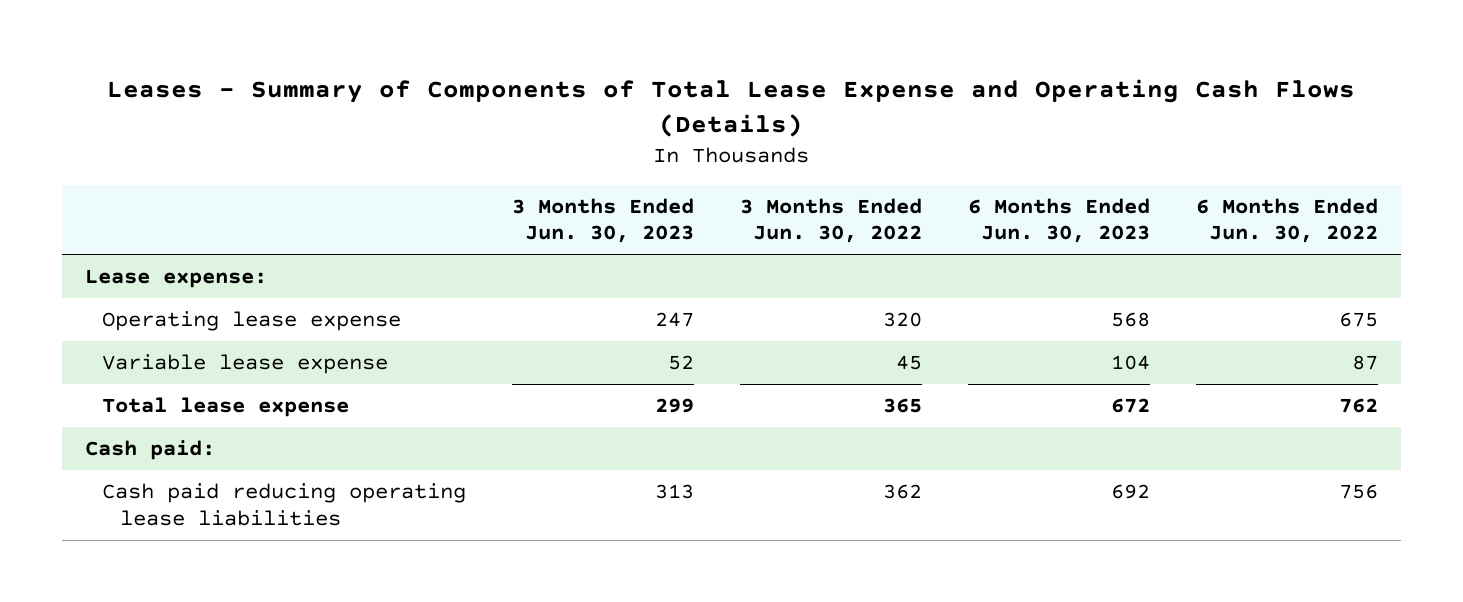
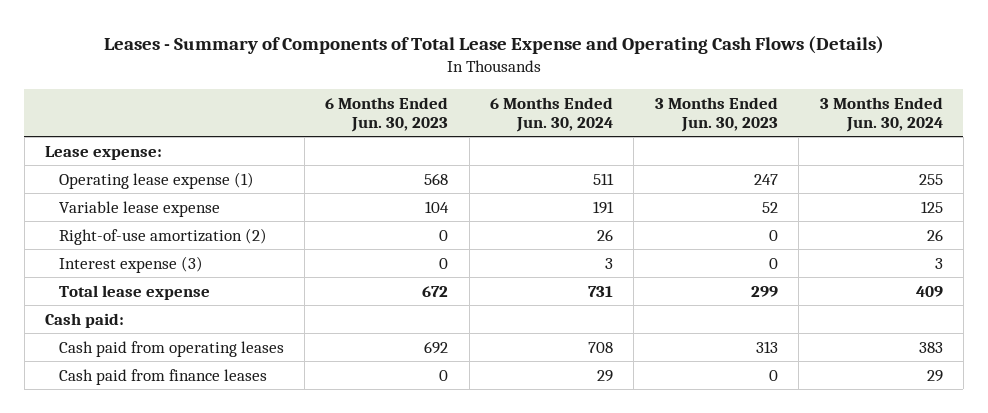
- | 3 Months Ended Jun. 30, 2023 | 3 Months Ended Jun. 30, 2022 | 6 Months Ended Jun. 30, 2023 | 6 Months Ended Jun. 30, 2022
+ | 6 Months Ended Jun. 30, 2023 | 6 Months Ended Jun. 30, 2024 | 3 Months Ended Jun. 30, 2023 | 3 Months Ended Jun. 30, 2024
- Operating lease expense | 247 | 320 | 568 | 675
+ Operating lease expense (1) | 568 | 511 | 247 | 255
+ Right-of-use amortization (2) | 0 | 26 | 0 | 26
+ Interest expense (3) | 0 | 3 | 0 | 3
- Cash paid reducing operating lease liabilities | 313 | 362 | 692 | 756
+ Cash paid from operating leases | 692 | 708 | 313 | 383
+ Cash paid from finance leases | 0 | 29 | 0 | 29

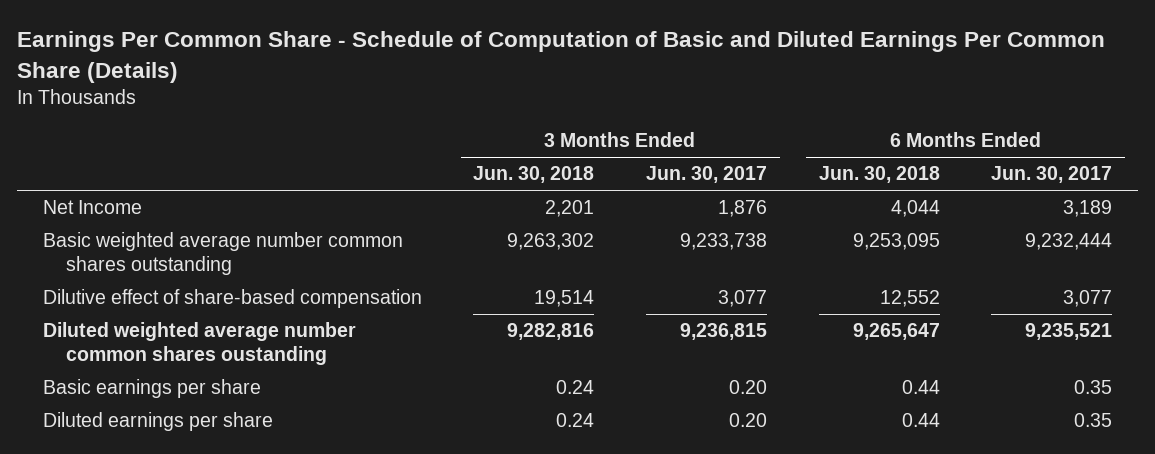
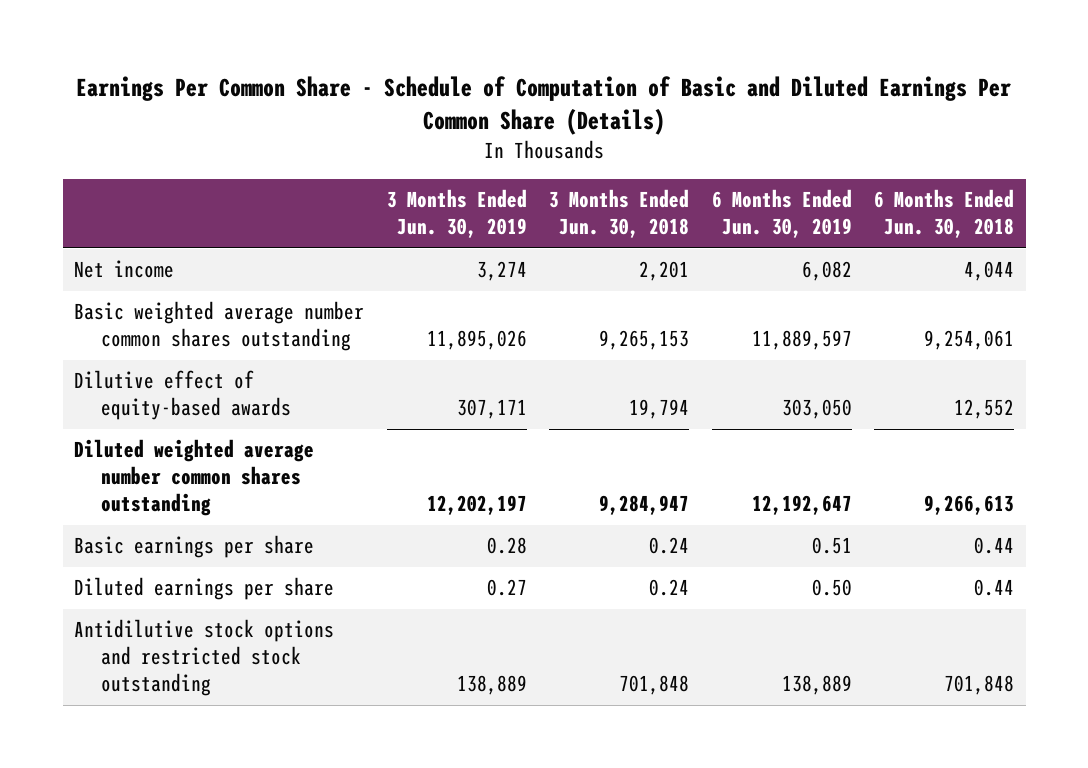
- | 3 Months Ended Jun. 30, 2018 | 3 Months Ended Jun. 30, 2017 | 6 Months Ended Jun. 30, 2018 | 6 Months Ended Jun. 30, 2017
+ | 3 Months Ended Jun. 30, 2019 | 3 Months Ended Jun. 30, 2018 | 6 Months Ended Jun. 30, 2019 | 6 Months Ended Jun. 30, 2018
- Net Income | 2,201 | 1,876 | 4,044 | 3,189
- Basic weighted average number common shares outstanding | 9,263,302 | 9,233,738 | 9,253,095 | 9,232,444
- Dilutive effect of share-based compensation | 19,514 | 3,077 | 12,552 | 3,077
- Diluted weighted average number common shares oustanding | 9,282,816 | 9,236,815 | 9,265,647 | 9,235,521
+ Net income | 3,274 | 2,201 | 6,082 | 4,044
+ Basic weighted average number common shares outstanding | 11,895,026 | 9,265,153 | 11,889,597 | 9,254,061
+ Dilutive effect of equity-based awards | 307,171 | 19,794 | 303,050 | 12,552
+ Diluted weighted average number common shares outstanding | 12,202,197 | 9,284,947 | 12,192,647 | 9,266,613
+ Antidilutive stock options and restricted stock outstanding | 138,889 | 701,848 | 138,889 | 701,848

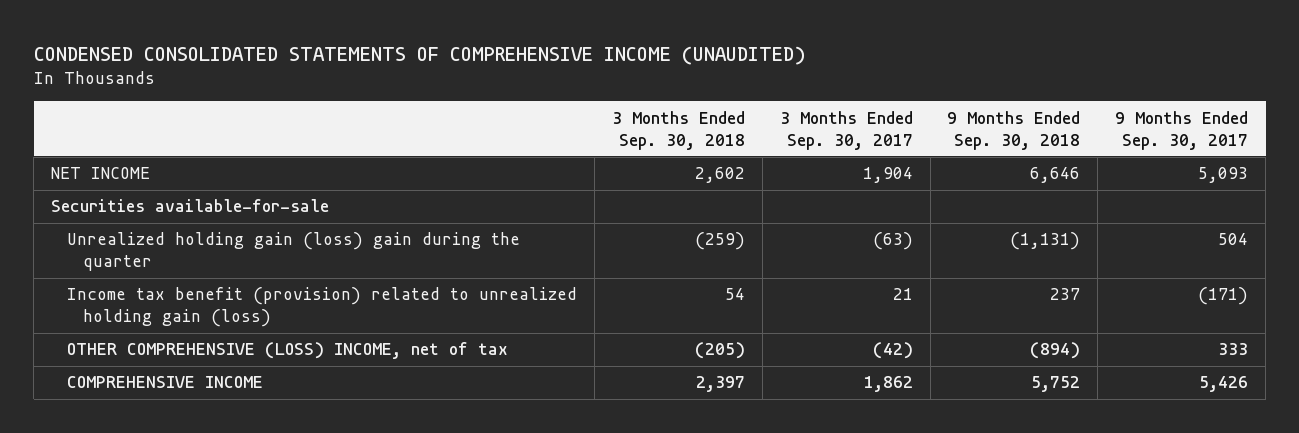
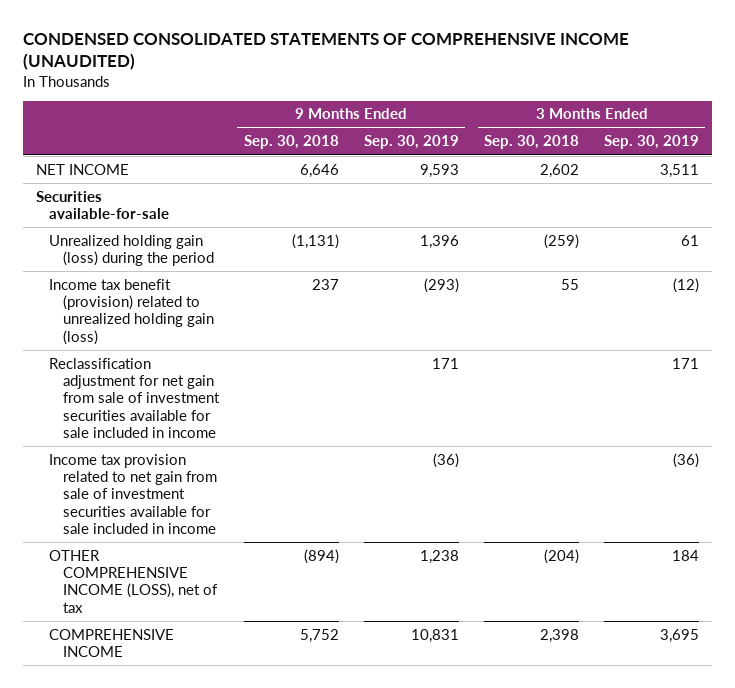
- | 3 Months Ended Sep. 30, 2018 | 3 Months Ended Sep. 30, 2017 | 9 Months Ended Sep. 30, 2018 | 9 Months Ended Sep. 30, 2017
+ | 9 Months Ended Sep. 30, 2018 | 9 Months Ended Sep. 30, 2019 | 3 Months Ended Sep. 30, 2018 | 3 Months Ended Sep. 30, 2019
- Unrealized holding gain (loss) gain during the quarter | (259) | (63) | (1,131) | 504
- Income tax benefit (provision) related to unrealized holding gain (loss) | 54 | 21 | 237 | (171)
- OTHER COMPREHENSIVE (LOSS) INCOME, net of tax | (205) | (42) | (894) | 333
- COMPREHENSIVE INCOME | 2,397 | 1,862 | 5,752 | 5,426
+ Unrealized holding gain (loss) during the period | (1,131) | 1,396 | (259) | 61
+ Income tax benefit (provision) related to unrealized holding gain (loss) | 237 | (293) | 55 | (12)
+ Reclassification adjustment for net gain from sale of investment securities available for sale included in income | | 171 | | 171
+ Income tax provision related to net gain from sale of investment securities available for sale included in income | | (36) | | (36)
+ OTHER COMPREHENSIVE INCOME (LOSS), net of tax | (894) | 1,238 | (204) | 184
+ COMPREHENSIVE INCOME | 5,752 | 10,831 | 2,398 | 3,695

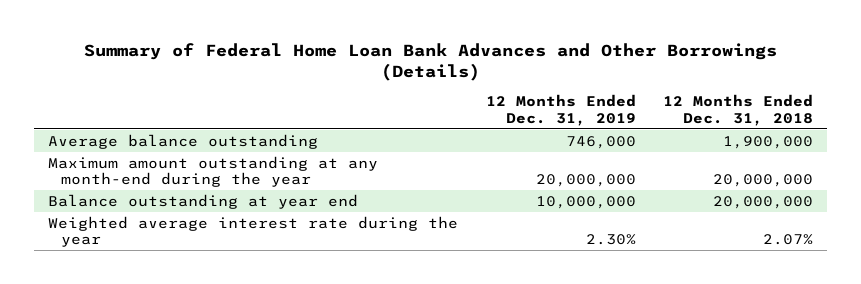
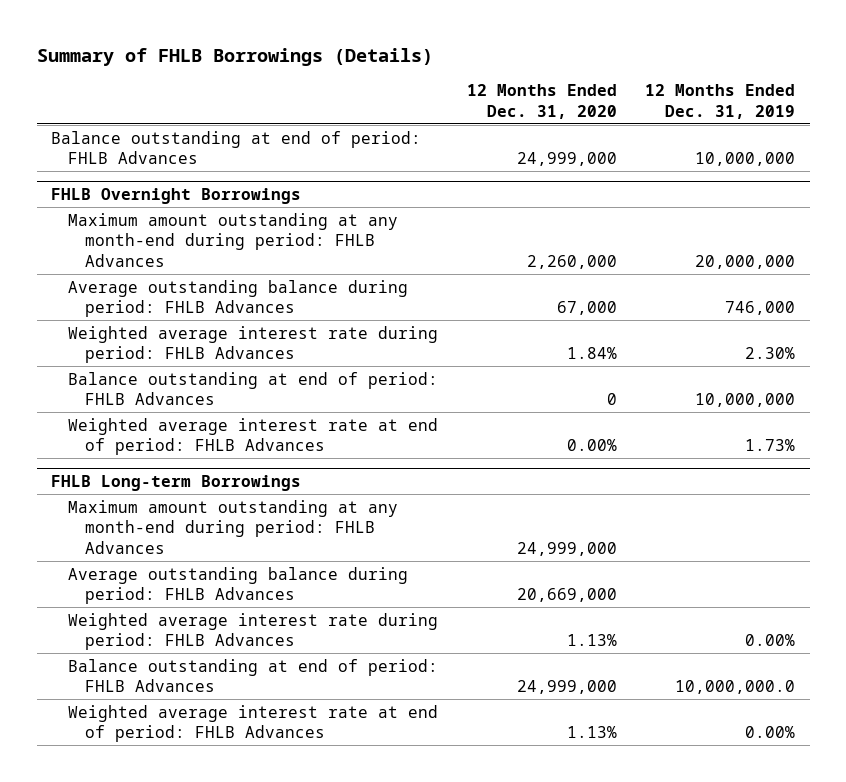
- Summary of Federal Home Loan Bank Advances and Other Borrowings (Details)
+ Summary of FHLB Borrowings (Details)
- | 12 Months Ended Dec. 31, 2019 | 12 Months Ended Dec. 31, 2018
+ | 12 Months Ended Dec. 31, 2020 | 12 Months Ended Dec. 31, 2019
- Average balance outstanding | 746,000 | 1,900,000
- Maximum amount outstanding at any month-end during the year | 20,000,000 | 20,000,000
- Balance outstanding at year end | 10,000,000 | 20,000,000
- Weighted average interest rate during the year | 2.30% | 2.07%
+ Balance outstanding at end of period: FHLB Advances | 24,999,000 | 10,000,000
+ FHLB Overnight Borrowings
+ Maximum amount outstanding at any month-end during period: FHLB Advances | 2,260,000 | 20,000,000
+ Average outstanding balance during period: FHLB Advances | 67,000 | 746,000
+ Weighted average interest rate during period: FHLB Advances | 1.84% | 2.30%
+ Balance outstanding at end of period: FHLB Advances | 0 | 10,000,000
+ Weighted average interest rate at end of period: FHLB Advances | 0.00% | 1.73%
+ FHLB Long-term Borrowings
+ Maximum amount outstanding at any month-end during period: FHLB Advances | 24,999,000 |
+ Average outstanding balance during period: FHLB Advances | 20,669,000 |
+ Weighted average interest rate during period: FHLB Advances | 1.13% | 0.00%
+ Balance outstanding at end of period: FHLB Advances | 24,999,000 | 10,000,000.0
+ Weighted average interest rate at end of period: FHLB Advances | 1.13% | 0.00%

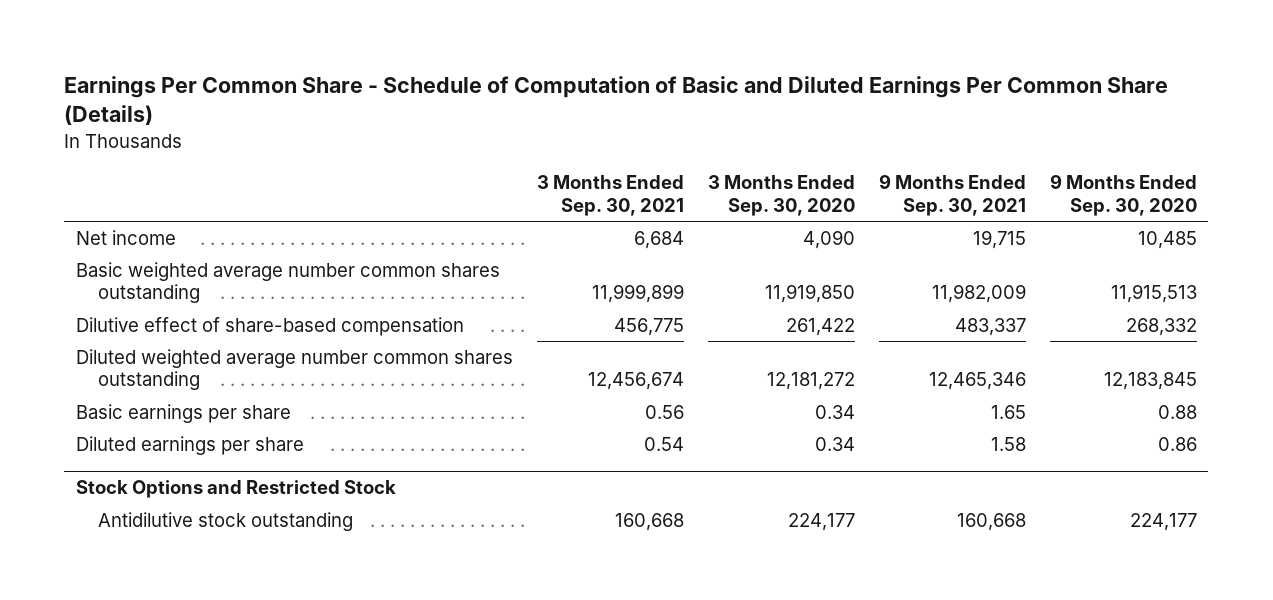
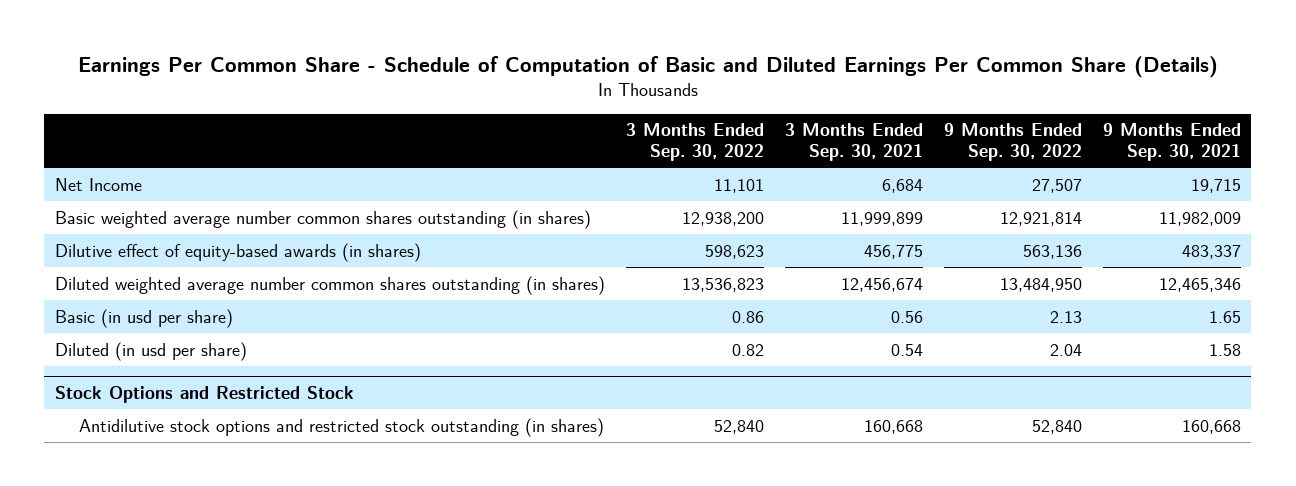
- | 3 Months Ended Sep. 30, 2021 | 3 Months Ended Sep. 30, 2020 | 9 Months Ended Sep. 30, 2021 | 9 Months Ended Sep. 30, 2020
+ | 3 Months Ended Sep. 30, 2022 | 3 Months Ended Sep. 30, 2021 | 9 Months Ended Sep. 30, 2022 | 9 Months Ended Sep. 30, 2021
- Net income | 6,684 | 4,090 | 19,715 | 10,485
- Basic weighted average number common shares outstanding | 11,999,899 | 11,919,850 | 11,982,009 | 11,915,513
- Dilutive effect of share-based compensation | 456,775 | 261,422 | 483,337 | 268,332
- Diluted weighted average number common shares outstanding | 12,456,674 | 12,181,272 | 12,465,346 | 12,183,845
- Basic earnings per share | 0.56 | 0.34 | 1.65 | 0.88
- Diluted earnings per share | 0.54 | 0.34 | 1.58 | 0.86
+ Net Income | 11,101 | 6,684 | 27,507 | 19,715
+ Basic weighted average number common shares outstanding (in shares) | 12,938,200 | 11,999,899 | 12,921,814 | 11,982,009
+ Dilutive effect of equity-based awards (in shares) | 598,623 | 456,775 | 563,136 | 483,337
+ Diluted weighted average number common shares outstanding (in shares) | 13,536,823 | 12,456,674 | 13,484,950 | 12,465,346
+ Basic (in usd per share) | 0.86 | 0.56 | 2.13 | 1.65
+ Diluted (in usd per share) | 0.82 | 0.54 | 2.04 | 1.58
@ Stock Options and Restricted Stock
- Antidilutive stock outstanding | 160,668 | 224,177 | 160,668 | 224,177
+ Antidilutive stock options and restricted stock outstanding (in shares) | 52,840 | 160,668 | 52,840 | 160,668

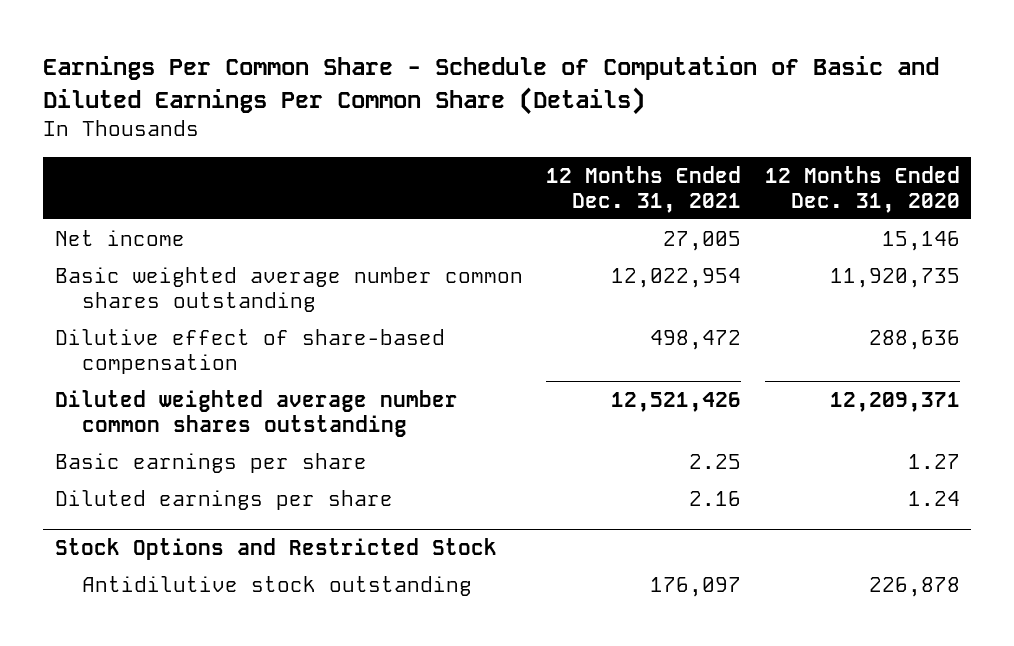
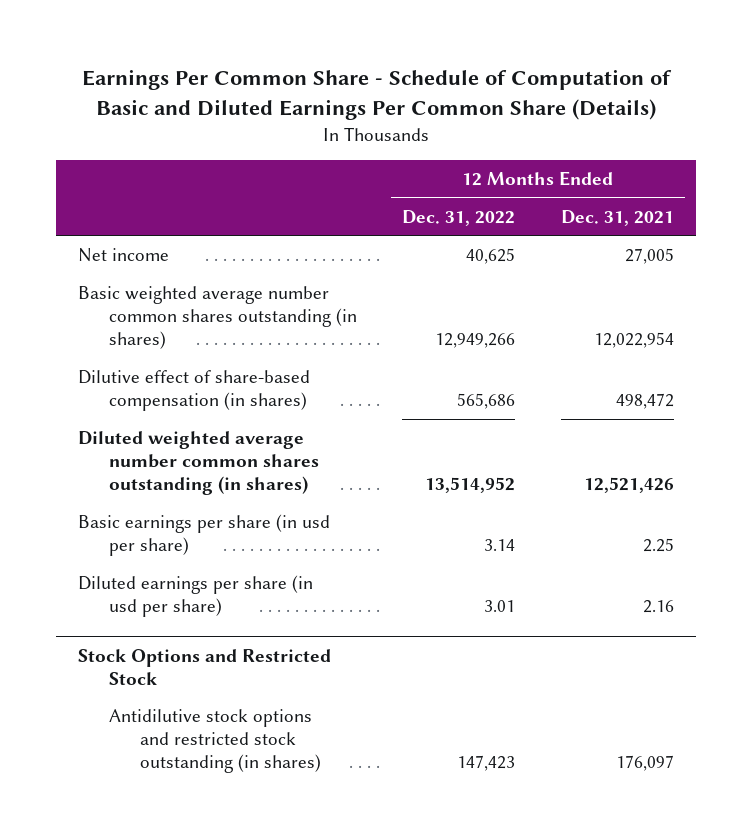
- | 12 Months Ended Dec. 31, 2021 | 12 Months Ended Dec. 31, 2020
+ | 12 Months Ended Dec. 31, 2022 | 12 Months Ended Dec. 31, 2021
- Basic weighted average number common shares outstanding | 12,022,954 | 11,920,735
- Dilutive effect of share-based compensation | 498,472 | 288,636
- Diluted weighted average number common shares outstanding | 12,521,426 | 12,209,371
- Basic earnings per share | 2.25 | 1.27
- Diluted earnings per share | 2.16 | 1.24
+ Basic weighted average number common shares outstanding (in shares) | 12,949,266 | 12,022,954
+ Dilutive effect of share-based compensation (in shares) | 565,686 | 498,472
+ Diluted weighted average number common shares outstanding (in shares) | 13,514,952 | 12,521,426
+ Basic earnings per share (in usd per share) | 3.14 | 2.25
+ Diluted earnings per share (in usd per share) | 3.01 | 2.16
@ Stock Options and Restricted Stock
- Antidilutive stock outstanding | 176,097 | 226,878
+ Antidilutive stock options and restricted stock outstanding (in shares) | 147,423 | 176,097

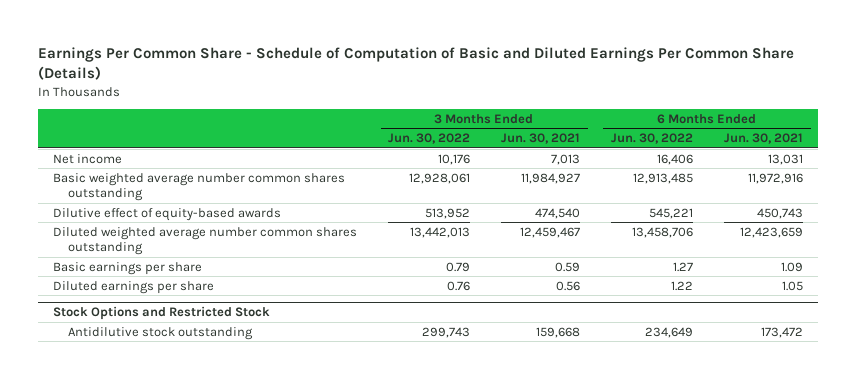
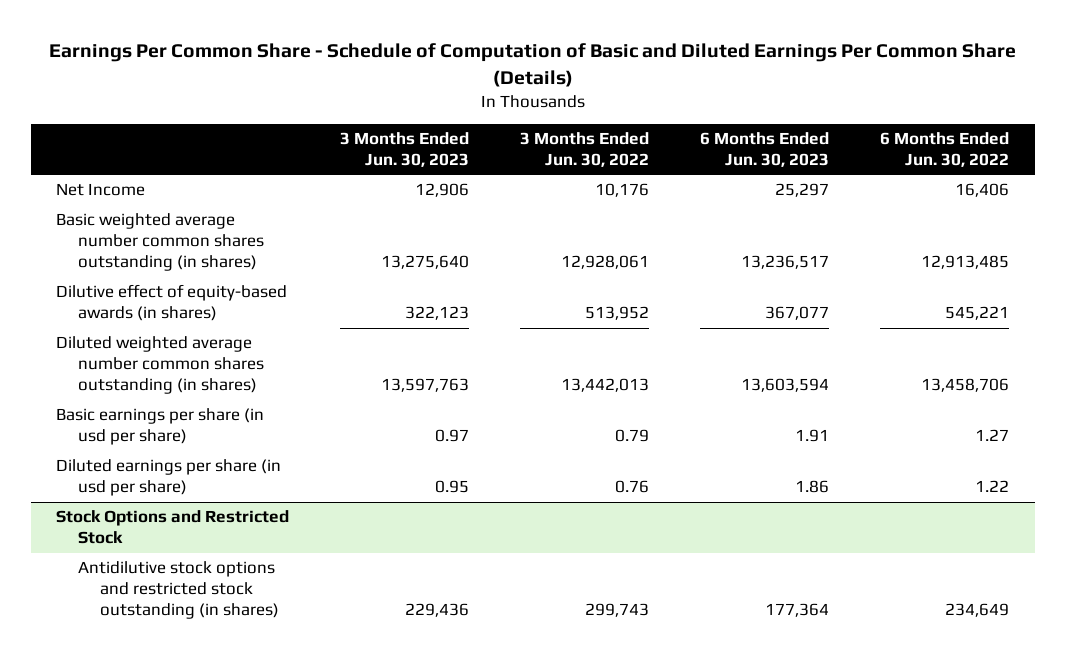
- | 3 Months Ended Jun. 30, 2022 | 3 Months Ended Jun. 30, 2021 | 6 Months Ended Jun. 30, 2022 | 6 Months Ended Jun. 30, 2021
+ | 3 Months Ended Jun. 30, 2023 | 3 Months Ended Jun. 30, 2022 | 6 Months Ended Jun. 30, 2023 | 6 Months Ended Jun. 30, 2022
- Net income | 10,176 | 7,013 | 16,406 | 13,031
- Basic weighted average number common shares outstanding | 12,928,061 | 11,984,927 | 12,913,485 | 11,972,916
- Dilutive effect of equity-based awards | 513,952 | 474,540 | 545,221 | 450,743
- Diluted weighted average number common shares outstanding | 13,442,013 | 12,459,467 | 13,458,706 | 12,423,659
- Basic earnings per share | 0.79 | 0.59 | 1.27 | 1.09
- Diluted earnings per share | 0.76 | 0.56 | 1.22 | 1.05
+ Net Income | 12,906 | 10,176 | 25,297 | 16,406
+ Basic weighted average number common shares outstanding (in shares) | 13,275,640 | 12,928,061 | 13,236,517 | 12,913,485
+ Dilutive effect of equity-based awards (in shares) | 322,123 | 513,952 | 367,077 | 545,221
+ Diluted weighted average number common shares outstanding (in shares) | 13,597,763 | 13,442,013 | 13,603,594 | 13,458,706
+ Basic earnings per share (in usd per share) | 0.97 | 0.79 | 1.91 | 1.27
+ Diluted earnings per share (in usd per share) | 0.95 | 0.76 | 1.86 | 1.22
@ Stock Options and Restricted Stock
- Antidilutive stock outstanding | 299,743 | 159,668 | 234,649 | 173,472
+ Antidilutive stock options and restricted stock outstanding (in shares) | 229,436 | 299,743 | 177,364 | 234,649

